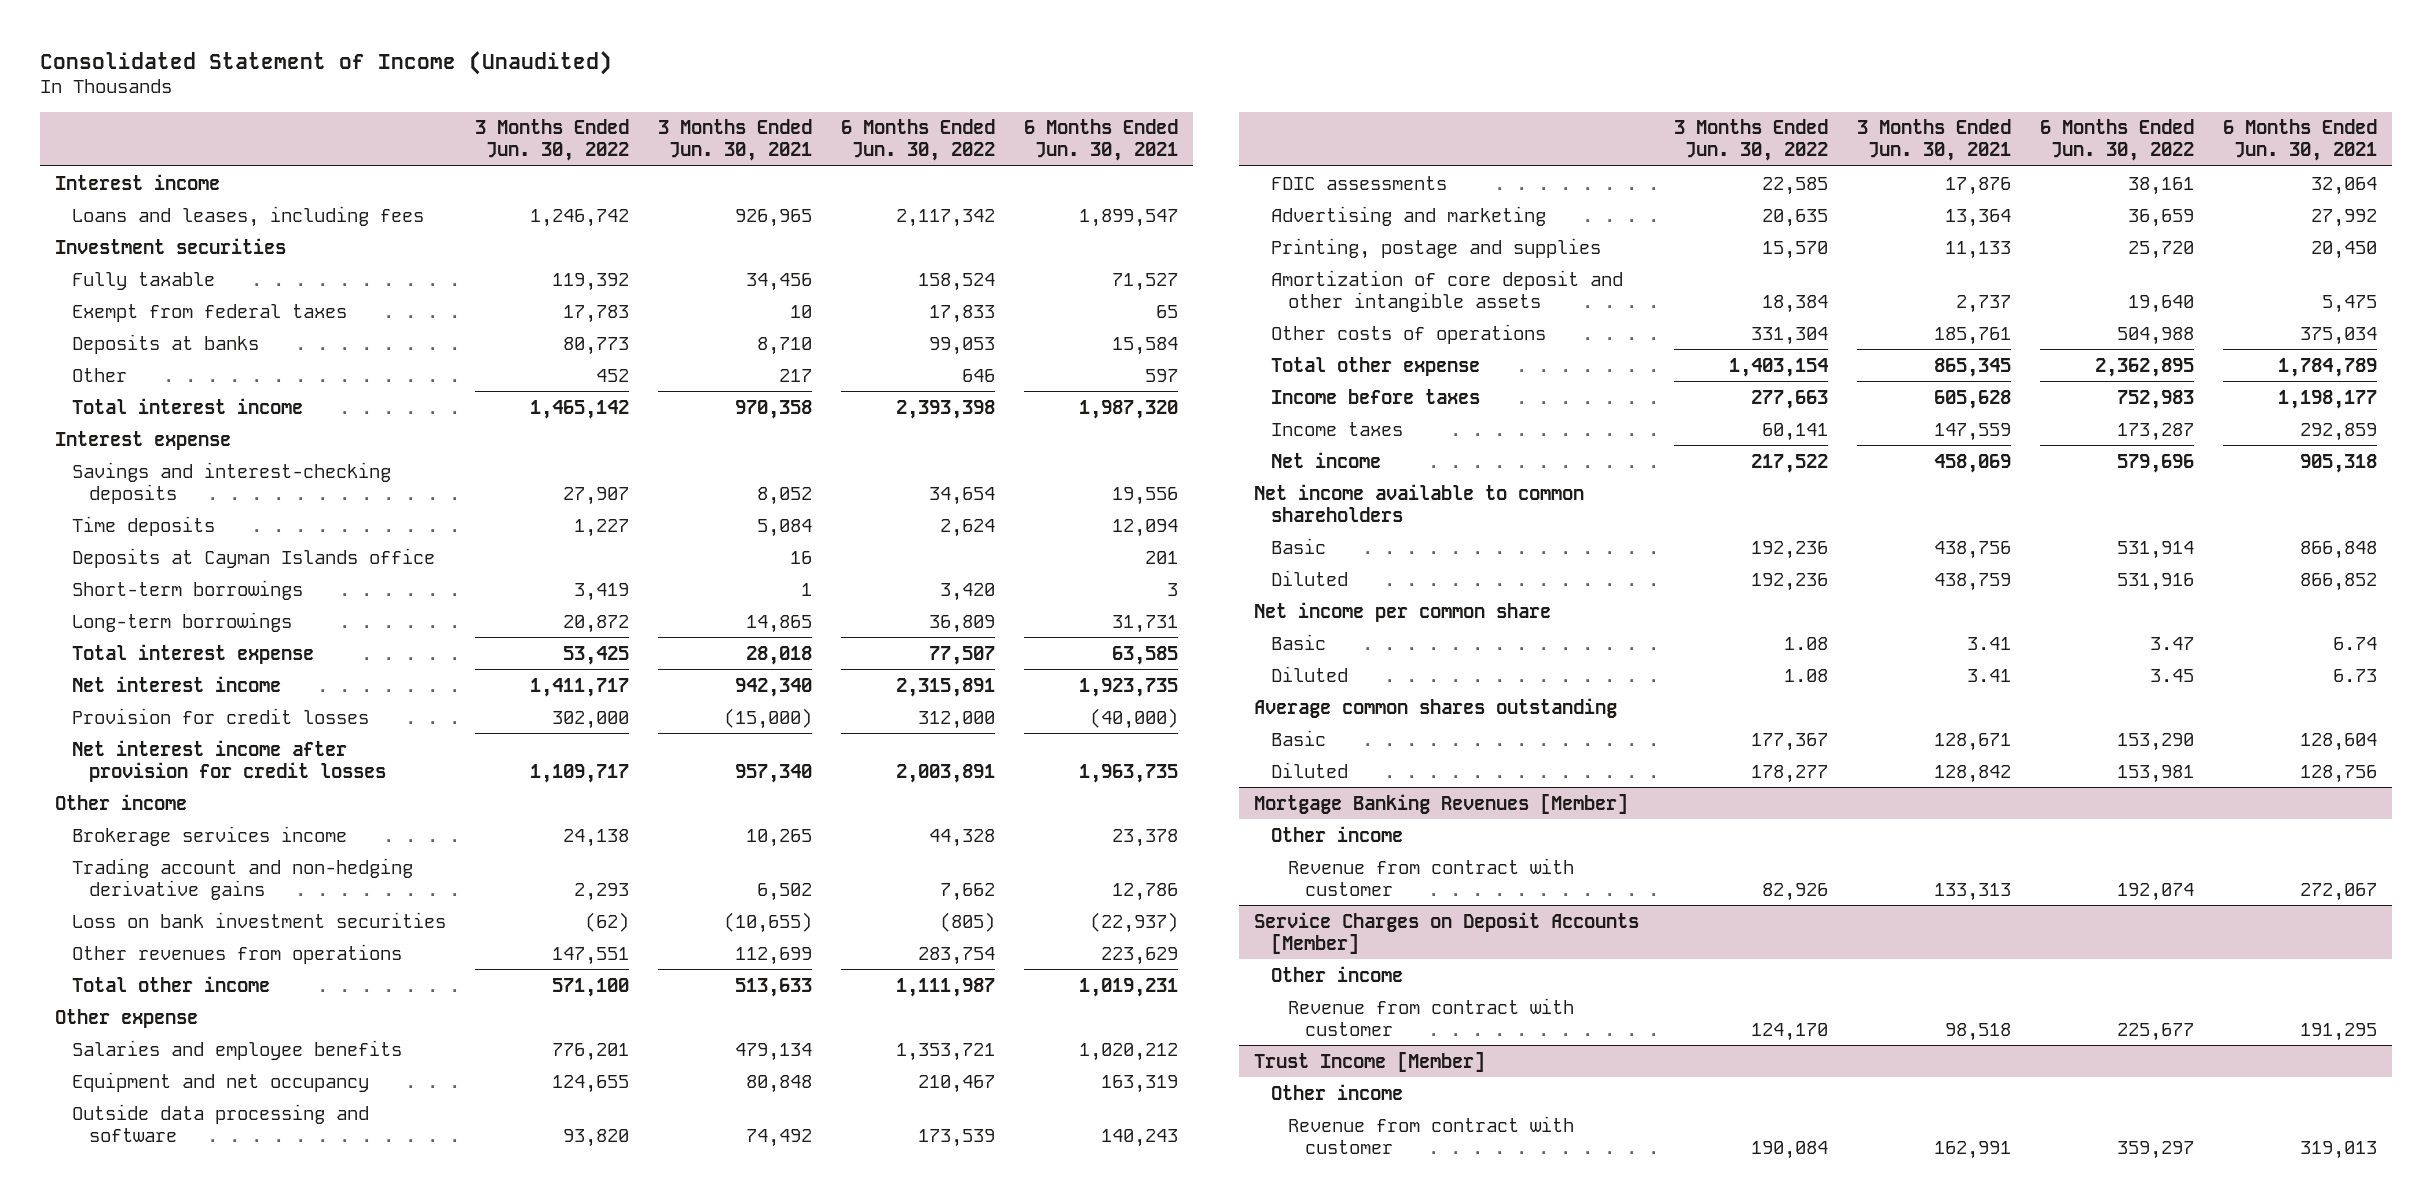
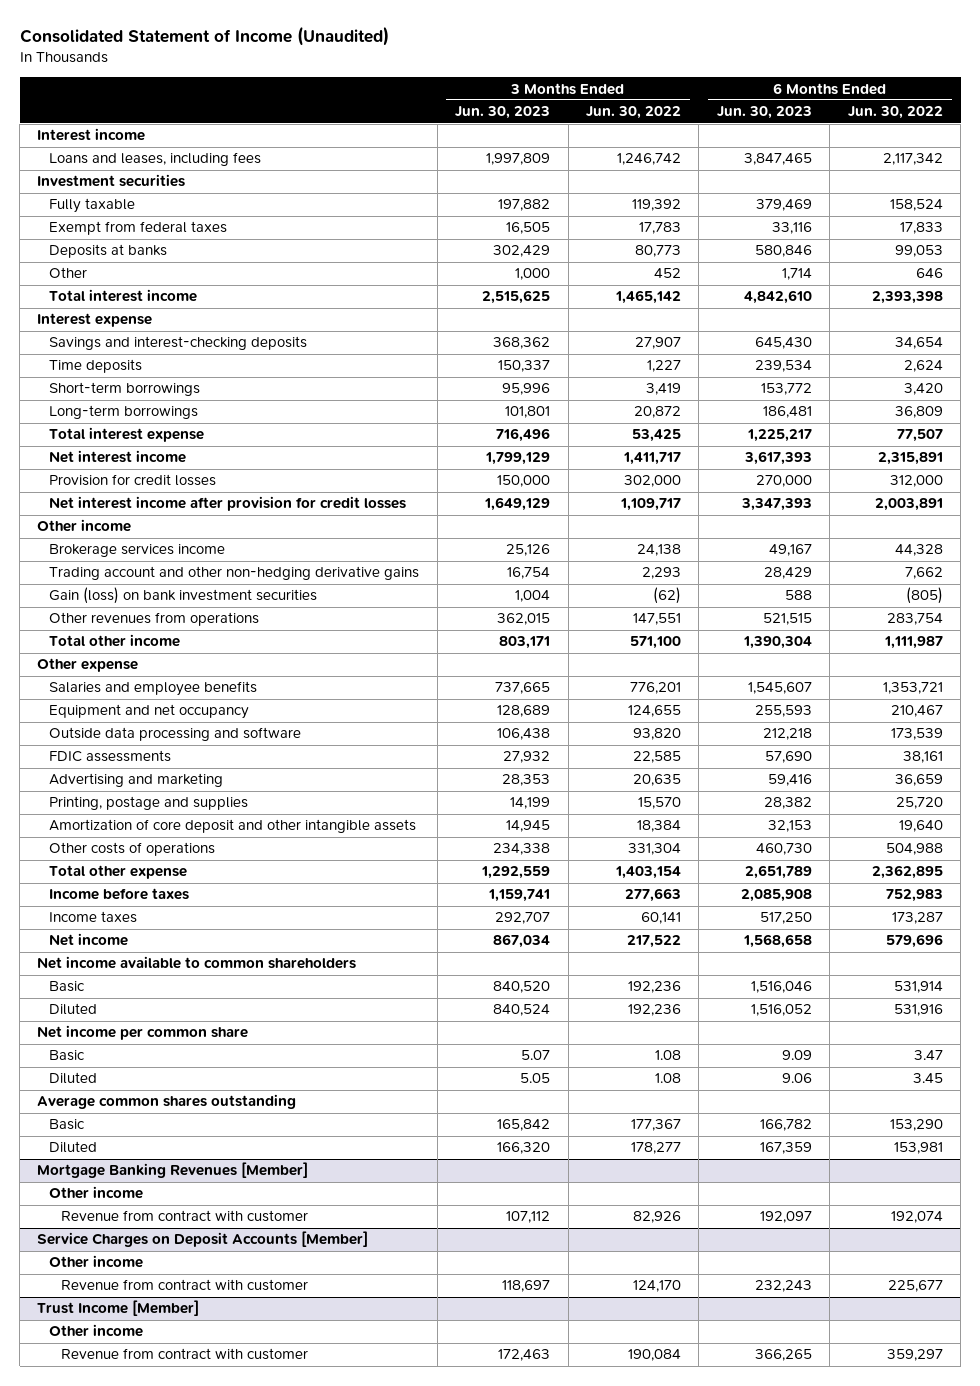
- | 3 Months Ended Jun. 30, 2022 | 3 Months Ended Jun. 30, 2021 | 6 Months Ended Jun. 30, 2022 | 6 Months Ended Jun. 30, 2021
+ | 3 Months Ended Jun. 30, 2023 | 3 Months Ended Jun. 30, 2022 | 6 Months Ended Jun. 30, 2023 | 6 Months Ended Jun. 30, 2022
- Deposits at Cayman Islands office | | 16 | | 201
- Trading account and non-hedging derivative gains | 2,293 | 6,502 | 7,662 | 12,786
- Loss on bank investment securities | (62) | (10,655) | (805) | (22,937)
+ Trading account and other non-hedging derivative gains | 16,754 | 2,293 | 28,429 | 7,662
+ Gain (loss) on bank investment securities | 1,004 | (62) | 588 | (805)

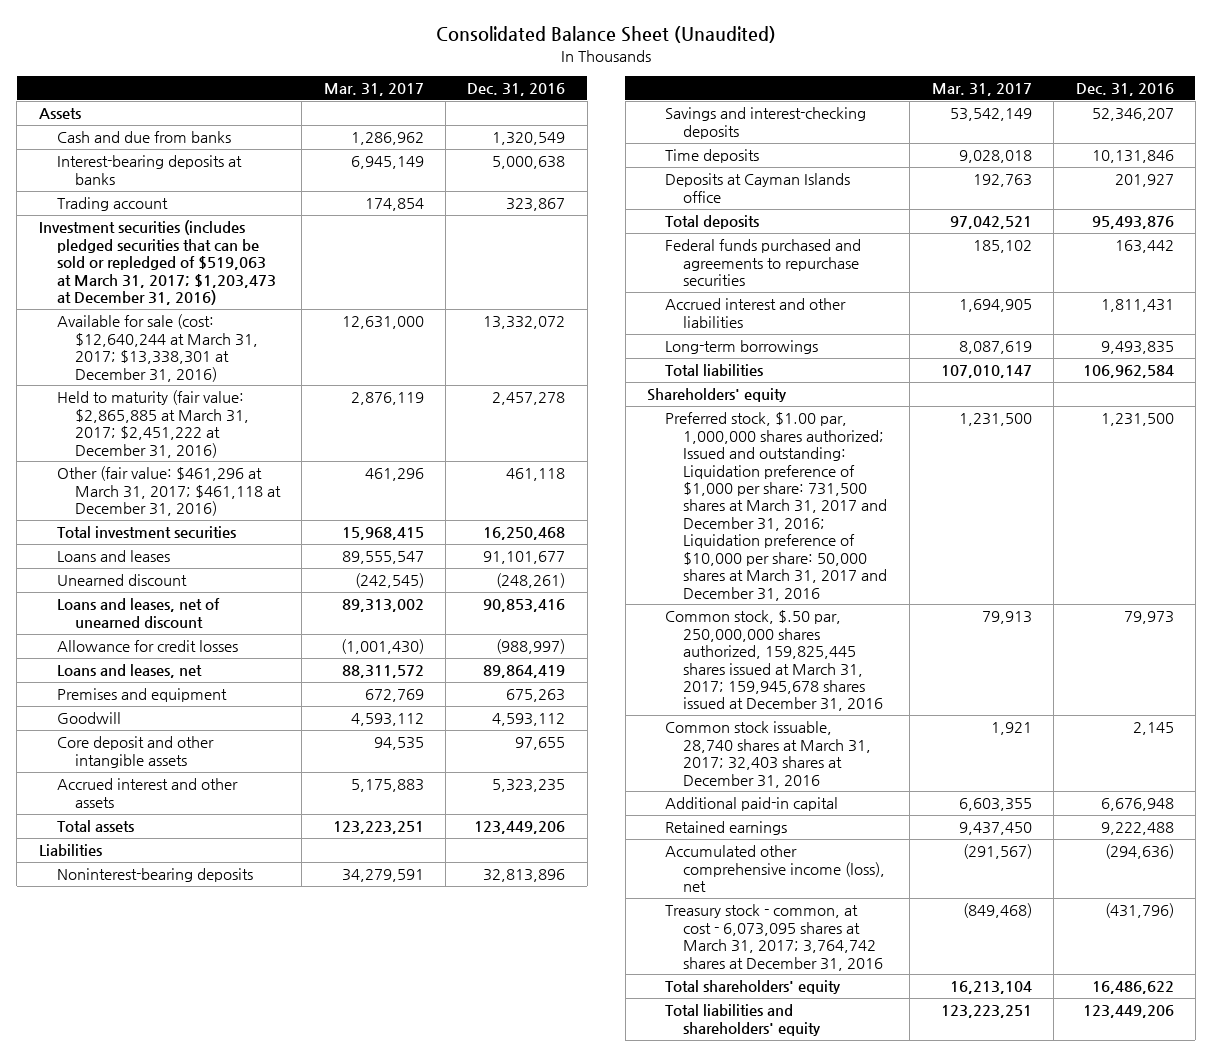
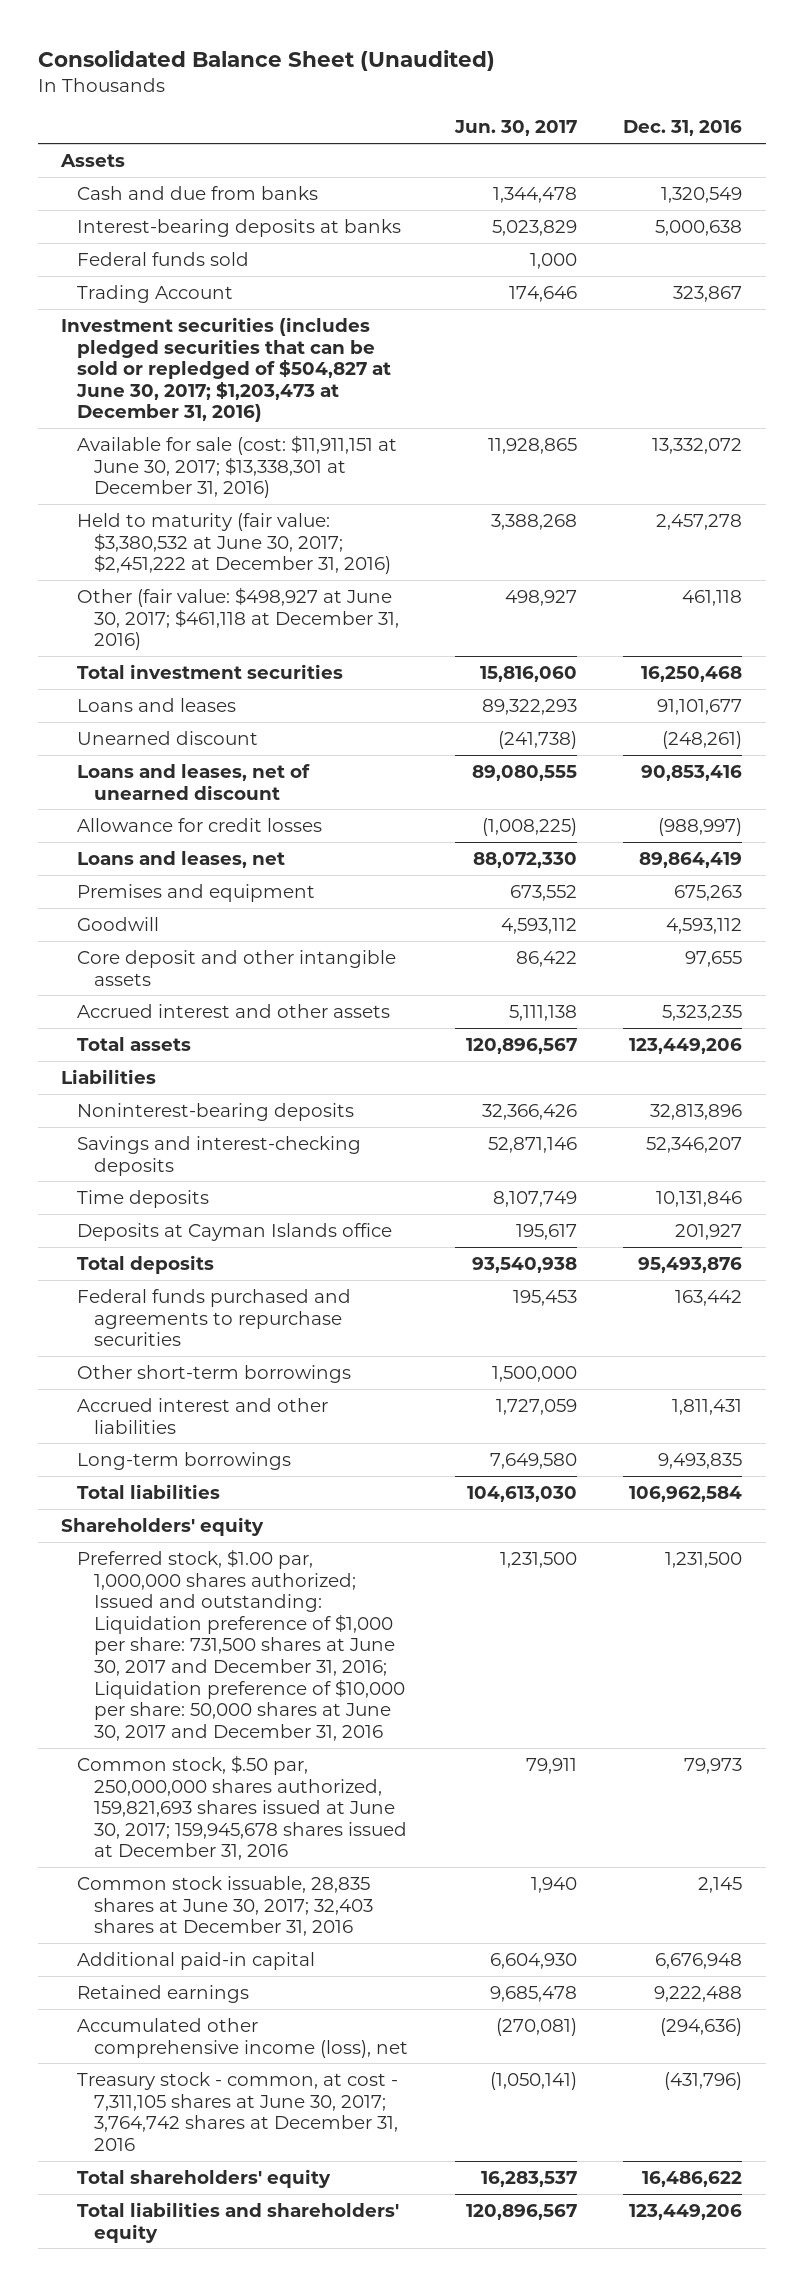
- | Mar. 31, 2017 | Dec. 31, 2016
+ | Jun. 30, 2017 | Dec. 31, 2016
- Trading account | 174,854 | 323,867
- Investment securities (includes pledged securities that can be sold or repledged of $519,063 at March 31, 2017; $1,203,473 at December 31, 2016)
- Available for sale (cost: $12,640,244 at March 31, 2017; $13,338,301 at December 31, 2016) | 12,631,000 | 13,332,072
- Held to maturity (fair value: $2,865,885 at March 31, 2017; $2,451,222 at December 31, 2016) | 2,876,119 | 2,457,278
- Other (fair value: $461,296 at March 31, 2017; $461,118 at December 31, 2016) | 461,296 | 461,118
+ Federal funds sold | 1,000 |
+ Trading Account | 174,646 | 323,867
+ Investment securities (includes pledged securities that can be sold or repledged of $504,827 at June 30, 2017; $1,203,473 at December 31, 2016)
+ Available for sale (cost: $11,911,151 at June 30, 2017; $13,338,301 at December 31, 2016) | 11,928,865 | 13,332,072
+ Held to maturity (fair value: $3,380,532 at June 30, 2017; $2,451,222 at December 31, 2016) | 3,388,268 | 2,457,278
+ Other (fair value: $498,927 at June 30, 2017; $461,118 at December 31, 2016) | 498,927 | 461,118
+ Other short-term borrowings | 1,500,000 |
- Preferred stock, $1.00 par, 1,000,000 shares authorized; Issued and outstanding: Liquidation preference of $1,000 per share: 731,500 shares at March 31, 2017 and December 31, 2016; Liquidation preference of $10,000 per share: 50,000 shares at March 31, 2017 and December 31, 2016 | 1,231,500 | 1,231,500
- Common stock, $.50 par, 250,000,000 shares authorized, 159,825,445 shares issued at March 31, 2017; 159,945,678 shares issued at December 31, 2016 | 79,913 | 79,973
- Common stock issuable, 28,740 shares at March 31, 2017; 32,403 shares at December 31, 2016 | 1,921 | 2,145
+ Preferred stock, $1.00 par, 1,000,000 shares authorized; Issued and outstanding: Liquidation preference of $1,000 per share: 731,500 shares at June 30, 2017 and December 31, 2016; Liquidation preference of $10,000 per share: 50,000 shares at June 30, 2017 and December 31, 2016 | 1,231,500 | 1,231,500
+ Common stock, $.50 par, 250,000,000 shares authorized, 159,821,693 shares issued at June 30, 2017; 159,945,678 shares issued at December 31, 2016 | 79,911 | 79,973
+ Common stock issuable, 28,835 shares at June 30, 2017; 32,403 shares at December 31, 2016 | 1,940 | 2,145
- Treasury stock - common, at cost - 6,073,095 shares at March 31, 2017; 3,764,742 shares at December 31, 2016 | (849,468) | (431,796)
+ Treasury stock - common, at cost - 7,311,105 shares at June 30, 2017; 3,764,742 shares at December 31, 2016 | (1,050,141) | (431,796)

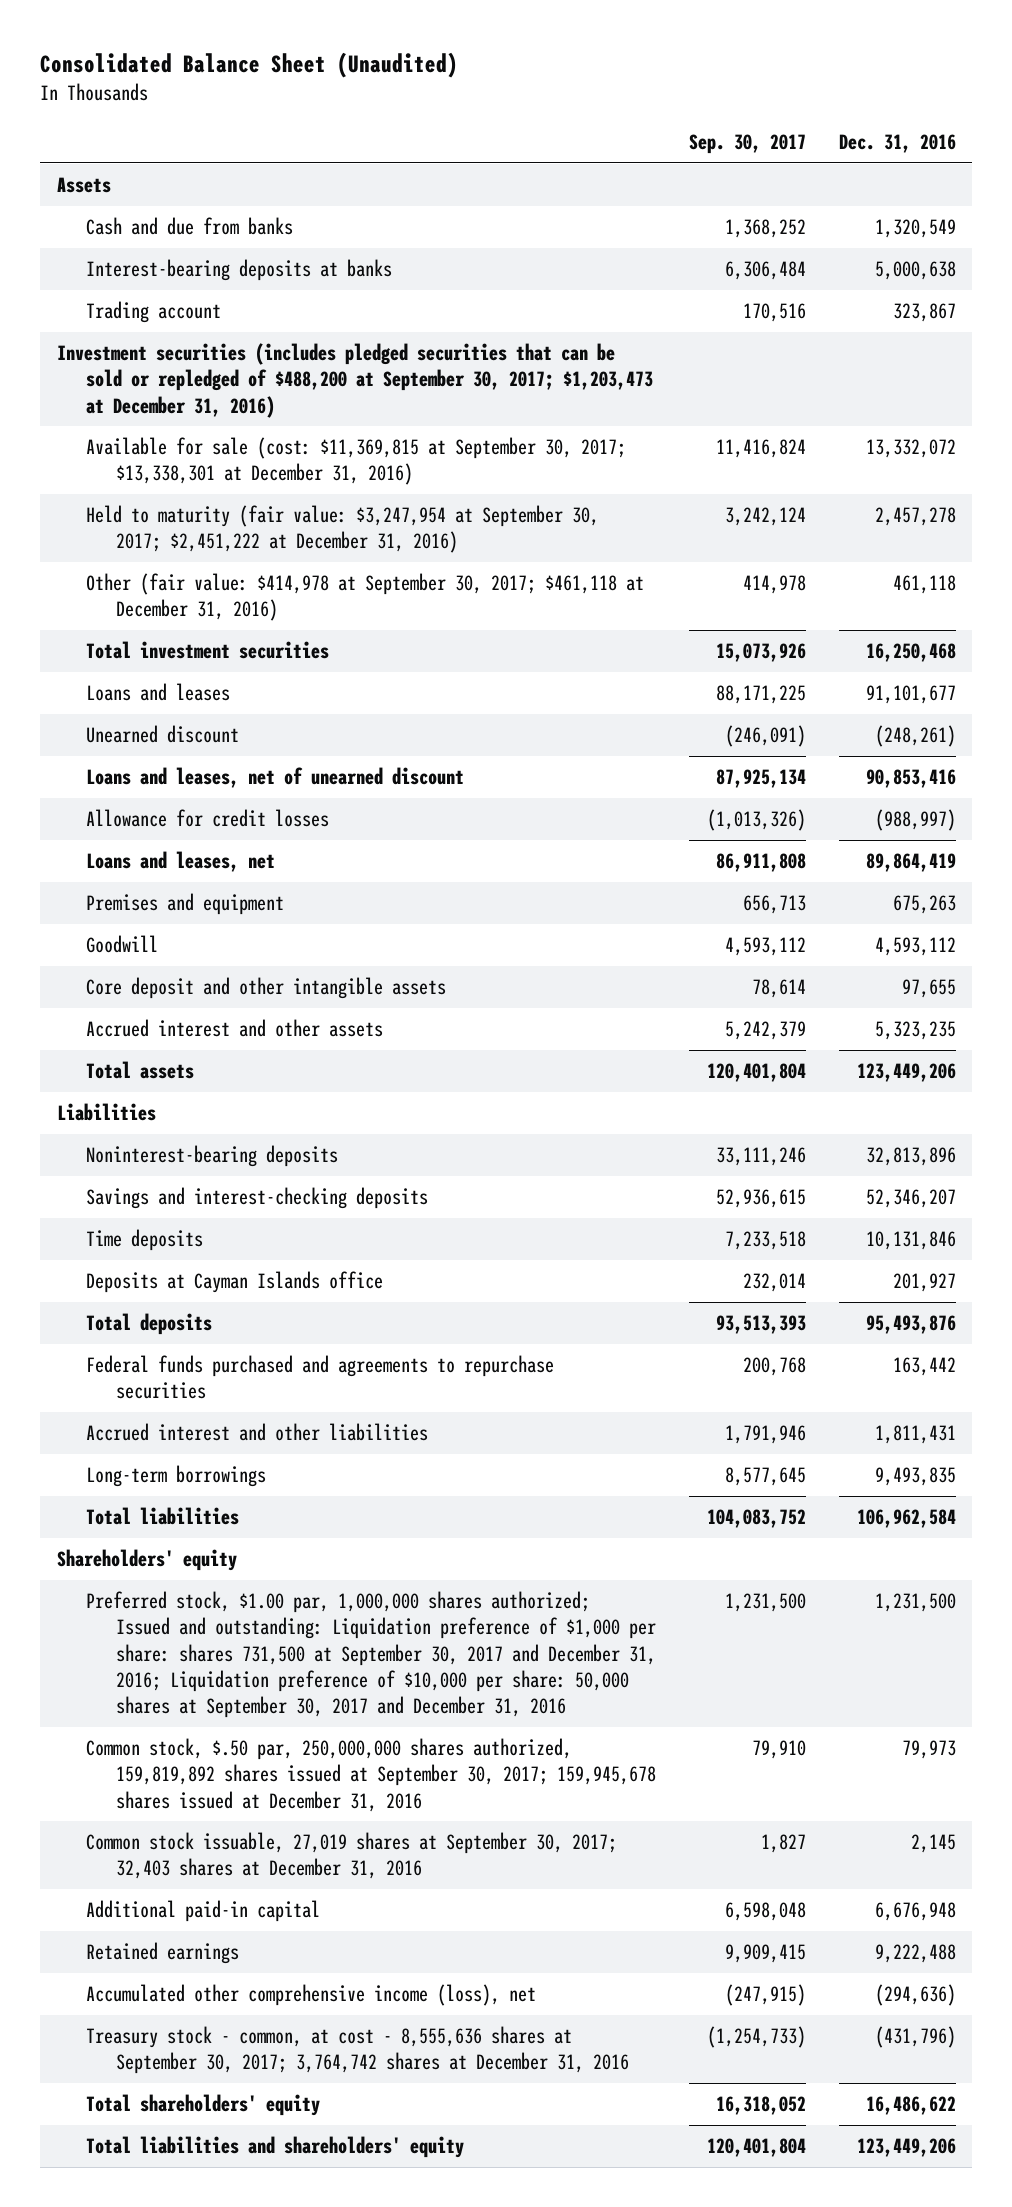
- | Jun. 30, 2017 | Dec. 31, 2016
+ | Sep. 30, 2017 | Dec. 31, 2016
- Federal funds sold | 1,000 |
- Trading Account | 174,646 | 323,867
- Investment securities (includes pledged securities that can be sold or repledged of $504,827 at June 30, 2017; $1,203,473 at December 31, 2016)
- Available for sale (cost: $11,911,151 at June 30, 2017; $13,338,301 at December 31, 2016) | 11,928,865 | 13,332,072
- Held to maturity (fair value: $3,380,532 at June 30, 2017; $2,451,222 at December 31, 2016) | 3,388,268 | 2,457,278
- Other (fair value: $498,927 at June 30, 2017; $461,118 at December 31, 2016) | 498,927 | 461,118
+ Trading account | 170,516 | 323,867
+ Investment securities (includes pledged securities that can be sold or repledged of $488,200 at September 30, 2017; $1,203,473 at December 31, 2016)
+ Available for sale (cost: $11,369,815 at September 30, 2017; $13,338,301 at December 31, 2016) | 11,416,824 | 13,332,072
+ Held to maturity (fair value: $3,247,954 at September 30, 2017; $2,451,222 at December 31, 2016) | 3,242,124 | 2,457,278
+ Other (fair value: $414,978 at September 30, 2017; $461,118 at December 31, 2016) | 414,978 | 461,118
- Other short-term borrowings | 1,500,000 |
- Preferred stock, $1.00 par, 1,000,000 shares authorized; Issued and outstanding: Liquidation preference of $1,000 per share: 731,500 shares at June 30, 2017 and December 31, 2016; Liquidation preference of $10,000 per share: 50,000 shares at June 30, 2017 and December 31, 2016 | 1,231,500 | 1,231,500
- Common stock, $.50 par, 250,000,000 shares authorized, 159,821,693 shares issued at June 30, 2017; 159,945,678 shares issued at December 31, 2016 | 79,911 | 79,973
- Common stock issuable, 28,835 shares at June 30, 2017; 32,403 shares at December 31, 2016 | 1,940 | 2,145
+ Preferred stock, $1.00 par, 1,000,000 shares authorized; Issued and outstanding: Liquidation preference of $1,000 per share: shares 731,500 at September 30, 2017 and December 31, 2016; Liquidation preference of $10,000 per share: 50,000 shares at September 30, 2017 and December 31, 2016 | 1,231,500 | 1,231,500
+ Common stock, $.50 par, 250,000,000 shares authorized, 159,819,892 shares issued at September 30, 2017; 159,945,678 shares issued at December 31, 2016 | 79,910 | 79,973
+ Common stock issuable, 27,019 shares at September 30, 2017; 32,403 shares at December 31, 2016 | 1,827 | 2,145
- Treasury stock - common, at cost - 7,311,105 shares at June 30, 2017; 3,764,742 shares at December 31, 2016 | (1,050,141) | (431,796)
+ Treasury stock - common, at cost - 8,555,636 shares at September 30, 2017; 3,764,742 shares at December 31, 2016 | (1,254,733) | (431,796)

